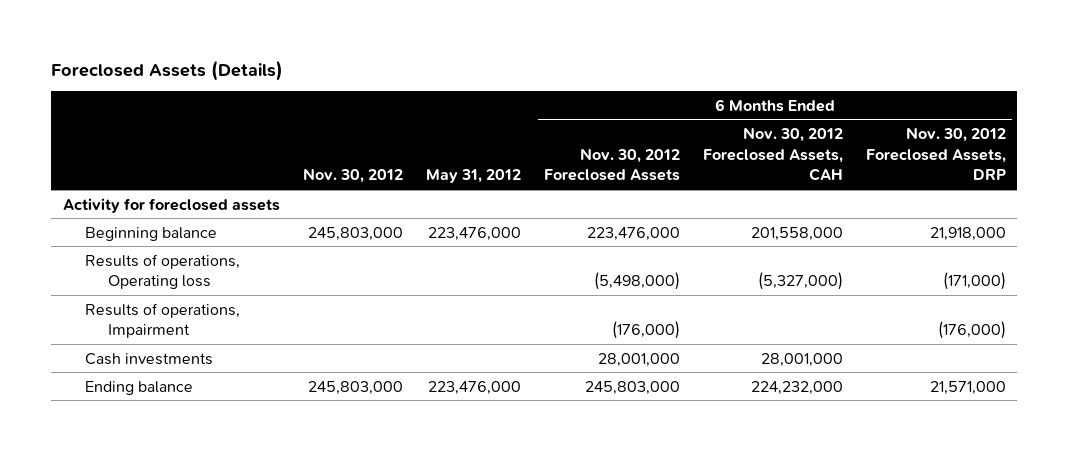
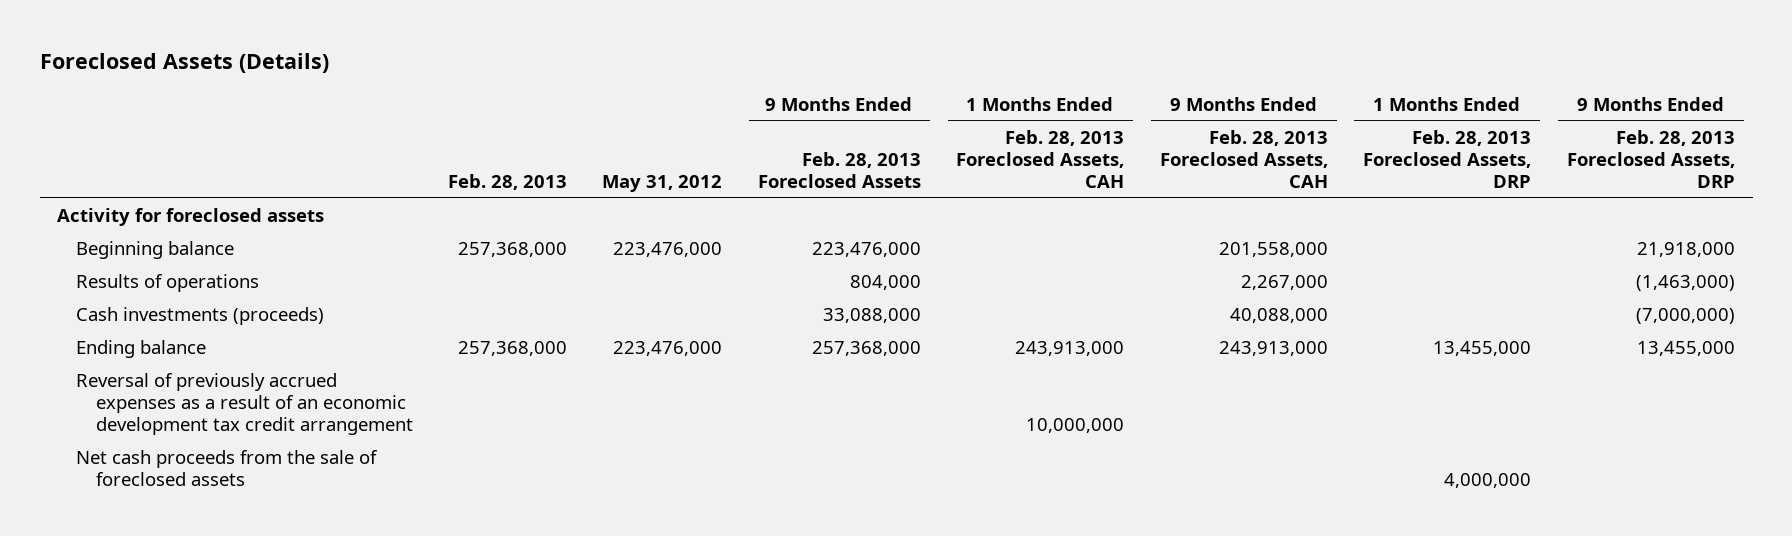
- | Nov. 30, 2012 | May 31, 2012 | 6 Months Ended Nov. 30, 2012 Foreclosed Assets | 6 Months Ended Nov. 30, 2012 Foreclosed Assets, CAH | 6 Months Ended Nov. 30, 2012 Foreclosed Assets, DRP
+ | Feb. 28, 2013 | May 31, 2012 | 9 Months Ended Feb. 28, 2013 Foreclosed Assets | 1 Months Ended Feb. 28, 2013 Foreclosed Assets, CAH | 9 Months Ended Feb. 28, 2013 Foreclosed Assets, CAH | 1 Months Ended Feb. 28, 2013 Foreclosed Assets, DRP | 9 Months Ended Feb. 28, 2013 Foreclosed Assets, DRP
- Results of operations, Operating loss | | | (5,498,000) | (5,327,000) | (171,000)
- Results of operations, Impairment | | | (176,000) | | (176,000)
- Cash investments | | | 28,001,000 | 28,001,000 |
+ Results of operations | | | 804,000 | | 2,267,000 | | (1,463,000)
+ Cash investments (proceeds) | | | 33,088,000 | | 40,088,000 | | (7,000,000)
+ Reversal of previously accrued expenses as a result of an economic development tax credit arrangement | | | | 10,000,000 | | |
+ Net cash proceeds from the sale of foreclosed assets | | | | | | 4,000,000 |

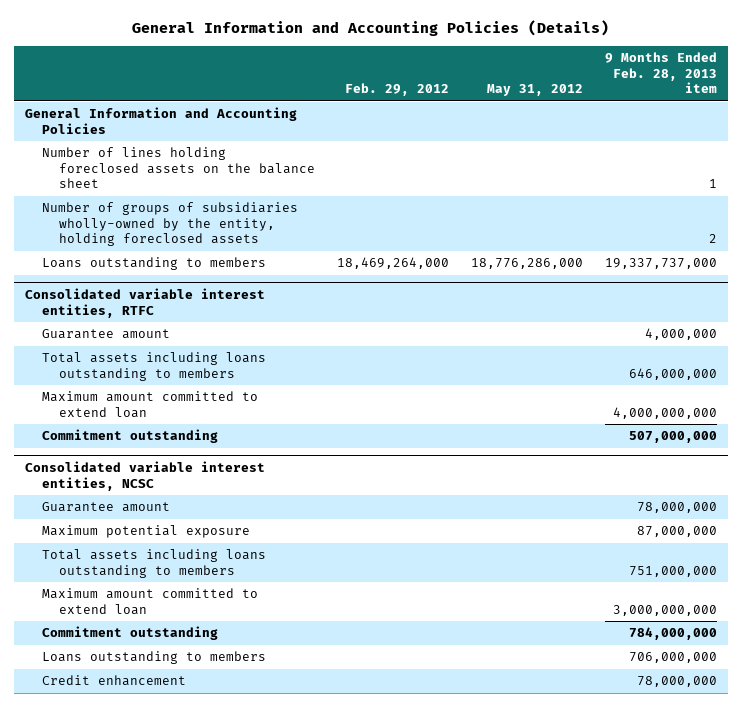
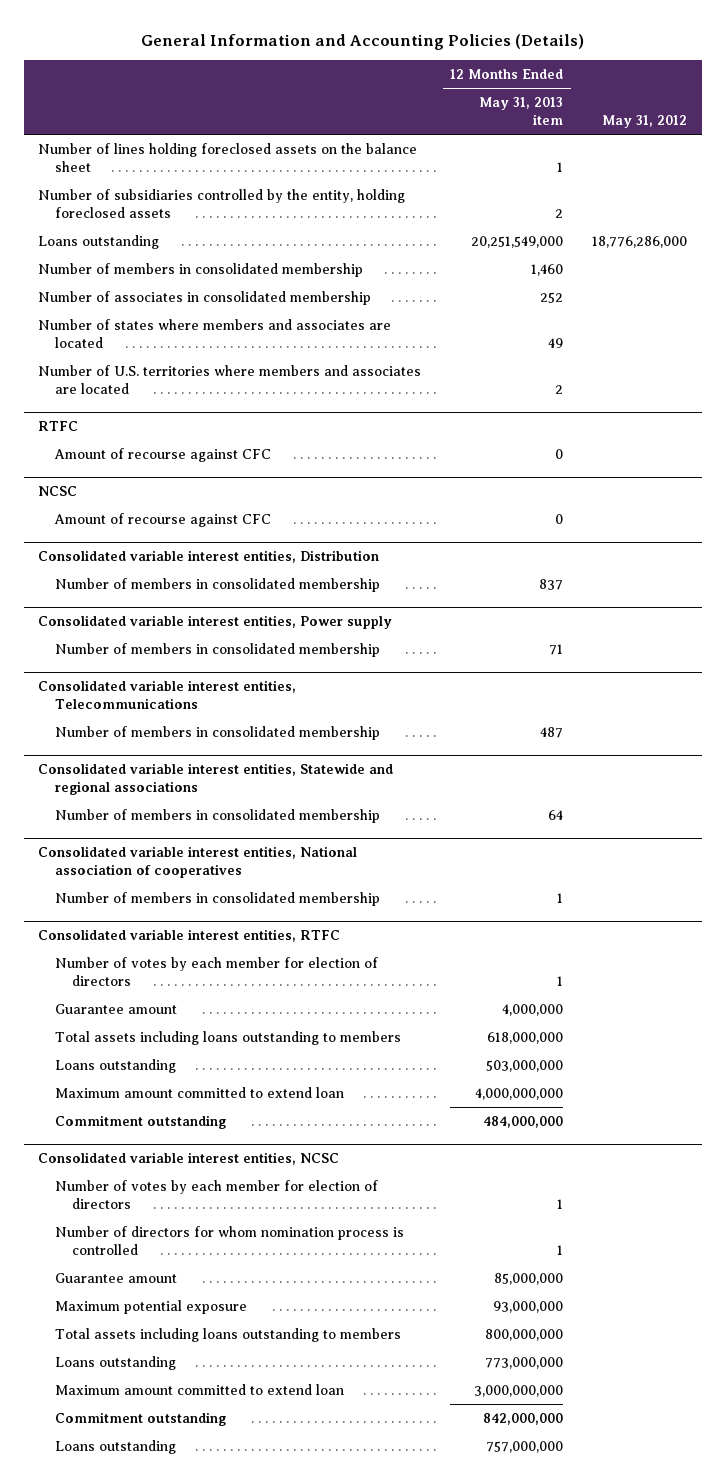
- | Feb. 29, 2012 | May 31, 2012 | 9 Months Ended Feb. 28, 2013 item
+ | 12 Months Ended May 31, 2013 item | May 31, 2012
- General Information and Accounting Policies
- Number of groups of subsidiaries wholly-owned by the entity, holding foreclosed assets | | | 2
- Loans outstanding to members | 18,469,264,000 | 18,776,286,000 | 19,337,737,000
+ Number of subsidiaries controlled by the entity, holding foreclosed assets | 2 |
+ Loans outstanding | 20,251,549,000 | 18,776,286,000
+ Number of members in consolidated membership | 1,460 |
+ Number of associates in consolidated membership | 252 |
+ Number of states where members and associates are located | 49 |
+ Number of U.S. territories where members and associates are located | 2 |
+ RTFC
+ Amount of recourse against CFC | 0 |
+ NCSC
+ Amount of recourse against CFC | 0 |
+ Consolidated variable interest entities, Distribution
+ Number of members in consolidated membership | 837 |
+ Consolidated variable interest entities, Power supply
+ Number of members in consolidated membership | 71 |
+ Consolidated variable interest entities, Telecommunications
+ Number of members in consolidated membership | 487 |
+ Consolidated variable interest entities, Statewide and regional associations
+ Number of members in consolidated membership | 64 |
+ Consolidated variable interest entities, National association of cooperatives
+ Number of members in consolidated membership | 1 |
@ Consolidated variable interest entities, RTFC
+ Number of votes by each member for election of directors | 1 |
+ Loans outstanding | 503,000,000 |
@ Consolidated variable interest entities, NCSC
+ Number of votes by each member for election of directors | 1 |
+ Number of directors for whom nomination process is controlled | 1 |
+ Loans outstanding | 773,000,000 |
- Loans outstanding to members | | | 706,000,000
- Credit enhancement | | | 78,000,000
+ Loans outstanding | 757,000,000 |

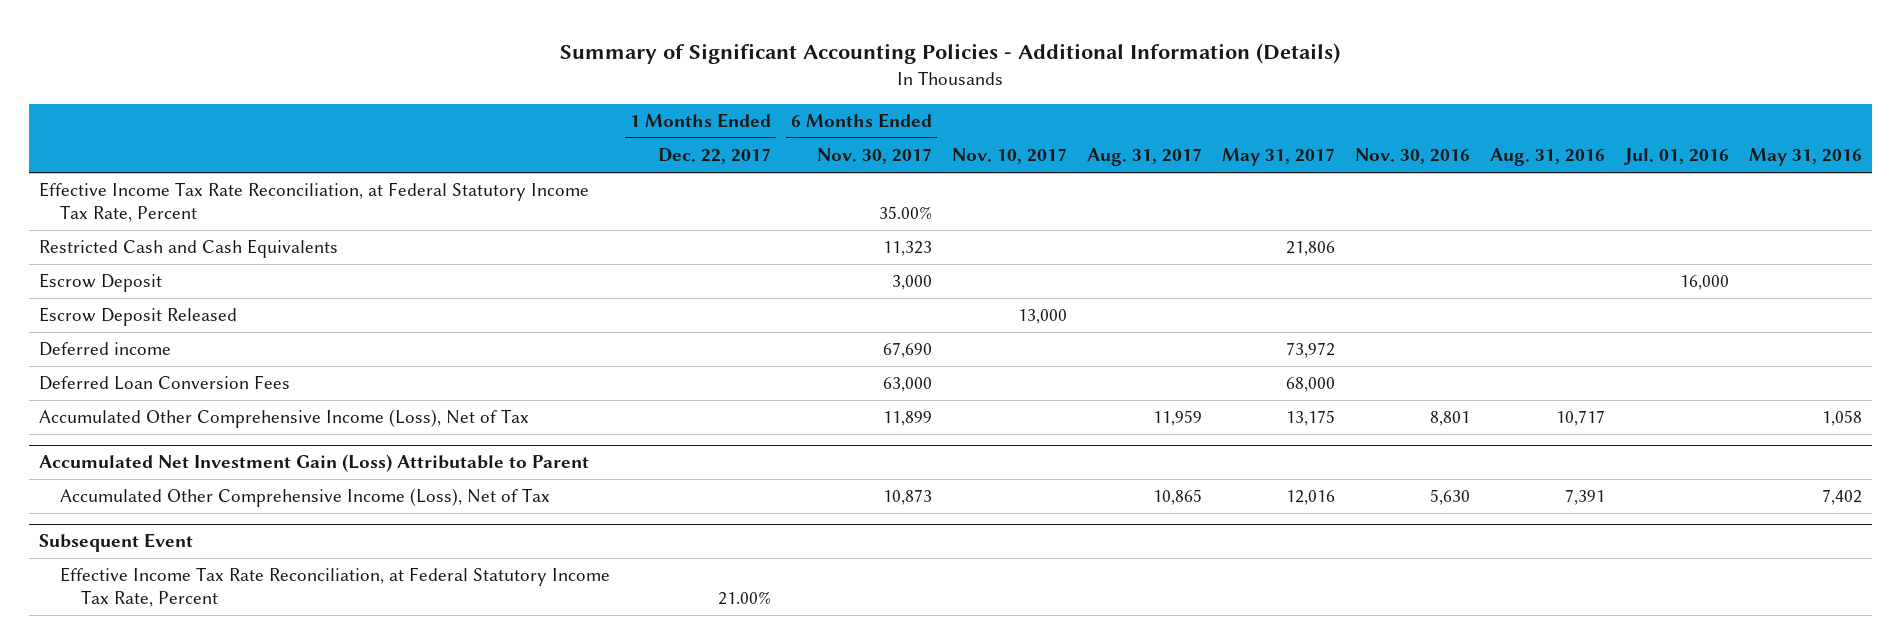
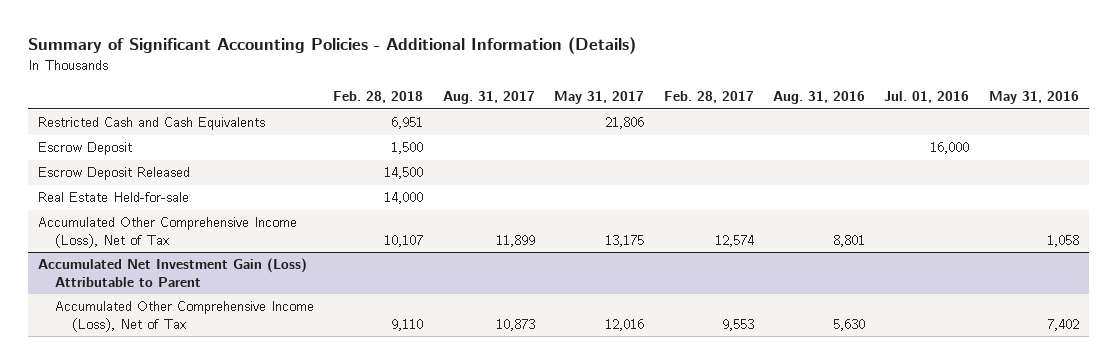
- | 1 Months Ended Dec. 22, 2017 | 6 Months Ended Nov. 30, 2017 | Nov. 10, 2017 | Aug. 31, 2017 | May 31, 2017 | Nov. 30, 2016 | Aug. 31, 2016 | Jul. 01, 2016 | May 31, 2016
+ | Feb. 28, 2018 | Aug. 31, 2017 | May 31, 2017 | Feb. 28, 2017 | Aug. 31, 2016 | Jul. 01, 2016 | May 31, 2016
- Effective Income Tax Rate Reconciliation, at Federal Statutory Income Tax Rate, Percent | | 35.00% | | | | | | |
- Deferred income | | 67,690 | | | 73,972 | | | |
- Deferred Loan Conversion Fees | | 63,000 | | | 68,000 | | | |
- Accumulated Other Comprehensive Income (Loss), Net of Tax | | 11,899 | | 11,959 | 13,175 | 8,801 | 10,717 | | 1,058
+ Real Estate Held-for-sale | 14,000 | | | | | |
+ Accumulated Other Comprehensive Income (Loss), Net of Tax | 10,107 | 11,899 | 13,175 | 12,574 | 8,801 | | 1,058
@ Accumulated Net Investment Gain (Loss) Attributable to Parent
- Accumulated Other Comprehensive Income (Loss), Net of Tax | | 10,873 | | 10,865 | 12,016 | 5,630 | 7,391 | | 7,402
- Subsequent Event
- Effective Income Tax Rate Reconciliation, at Federal Statutory Income Tax Rate, Percent | 21.00% | | | | | | | |
@ Accumulated Net Investment Gain (Loss) Attributable to Parent
+ Accumulated Other Comprehensive Income (Loss), Net of Tax | 9,110 | 10,873 | 12,016 | 9,553 | 5,630 | | 7,402

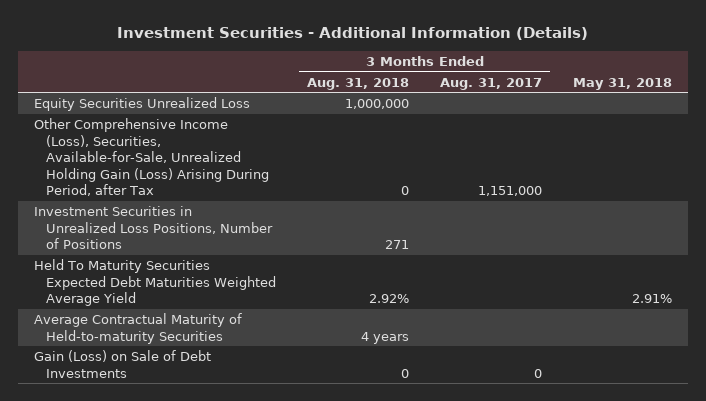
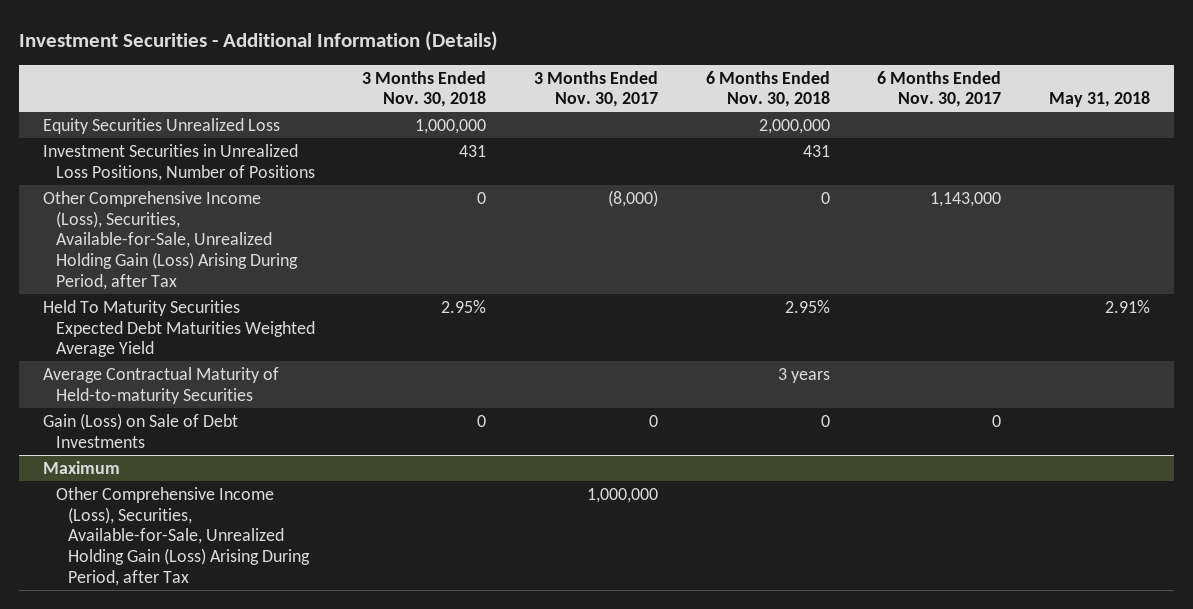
- | 3 Months Ended Aug. 31, 2018 | 3 Months Ended Aug. 31, 2017 | May 31, 2018
+ | 3 Months Ended Nov. 30, 2018 | 3 Months Ended Nov. 30, 2017 | 6 Months Ended Nov. 30, 2018 | 6 Months Ended Nov. 30, 2017 | May 31, 2018
moved down: Other Comprehensive Income (Loss), Securities, Available-for-Sale, Unrealized Holding Gain (Loss) Arising During Period, after Tax | 0 | (8,000) | 0 | 1,143,000 |
+ Maximum
+ Other Comprehensive Income (Loss), Securities, Available-for-Sale, Unrealized Holding Gain (Loss) Arising During Period, after Tax | | 1,000,000 | | |

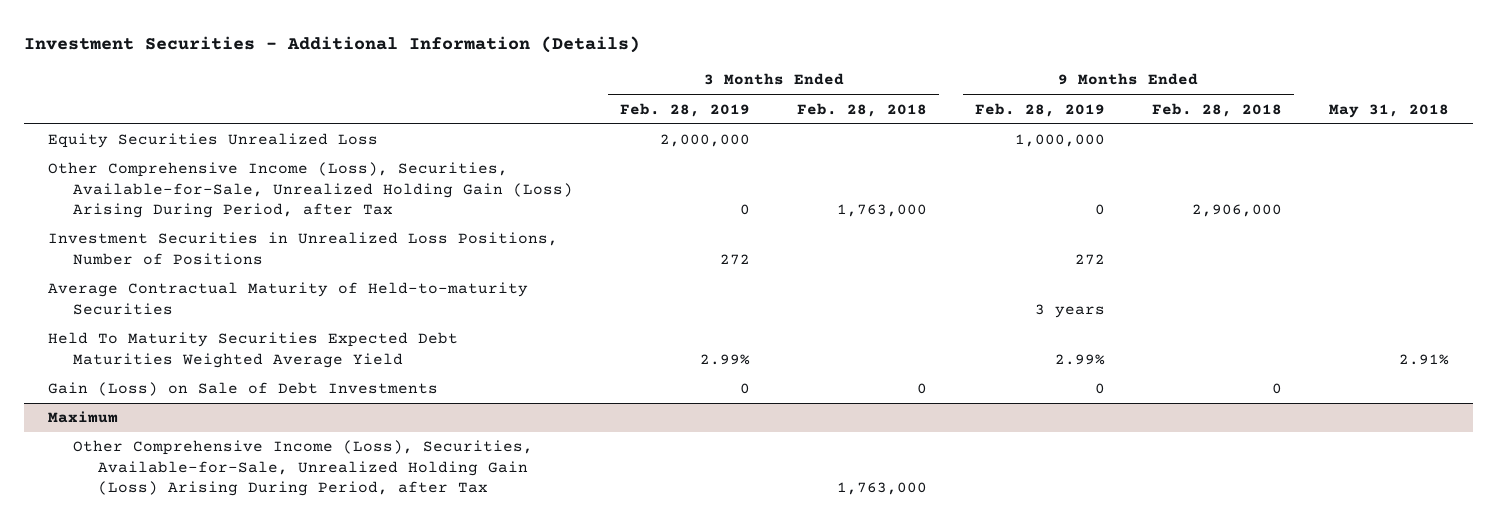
- | 3 Months Ended Nov. 30, 2018 | 3 Months Ended Nov. 30, 2017 | 6 Months Ended Nov. 30, 2018 | 6 Months Ended Nov. 30, 2017 | May 31, 2018
+ | 3 Months Ended Feb. 28, 2019 | 3 Months Ended Feb. 28, 2018 | 9 Months Ended Feb. 28, 2019 | 9 Months Ended Feb. 28, 2018 | May 31, 2018
moved down: Investment Securities in Unrealized Loss Positions, Number of Positions | 272 | | 272 | |
moved down: Held To Maturity Securities Expected Debt Maturities Weighted Average Yield | 2.99% | | 2.99% | | 2.91%

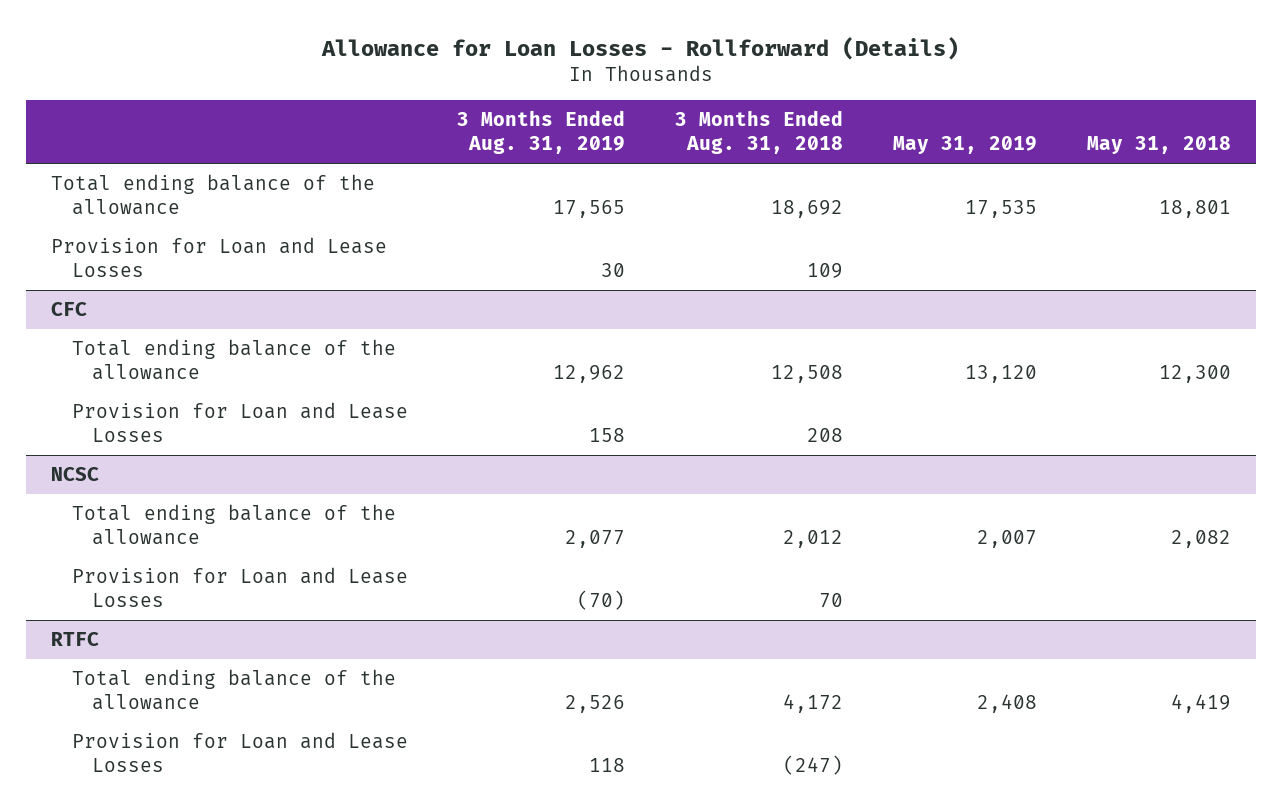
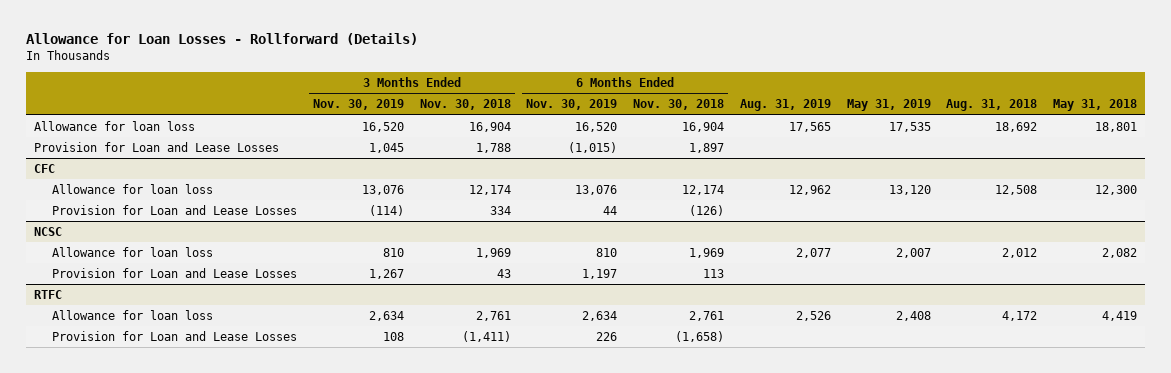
- | 3 Months Ended Aug. 31, 2019 | 3 Months Ended Aug. 31, 2018 | May 31, 2019 | May 31, 2018
+ | 3 Months Ended Nov. 30, 2019 | 3 Months Ended Nov. 30, 2018 | 6 Months Ended Nov. 30, 2019 | 6 Months Ended Nov. 30, 2018 | Aug. 31, 2019 | May 31, 2019 | Aug. 31, 2018 | May 31, 2018
- Total ending balance of the allowance | 17,565 | 18,692 | 17,535 | 18,801
+ Allowance for loan loss | 16,520 | 16,904 | 16,520 | 16,904 | 17,565 | 17,535 | 18,692 | 18,801
@ CFC
- Total ending balance of the allowance | 12,962 | 12,508 | 13,120 | 12,300
+ Allowance for loan loss | 13,076 | 12,174 | 13,076 | 12,174 | 12,962 | 13,120 | 12,508 | 12,300
@ NCSC
- Total ending balance of the allowance | 2,077 | 2,012 | 2,007 | 2,082
+ Allowance for loan loss | 810 | 1,969 | 810 | 1,969 | 2,077 | 2,007 | 2,012 | 2,082
@ RTFC
- Total ending balance of the allowance | 2,526 | 4,172 | 2,408 | 4,419
+ Allowance for loan loss | 2,634 | 2,761 | 2,634 | 2,761 | 2,526 | 2,408 | 4,172 | 4,419

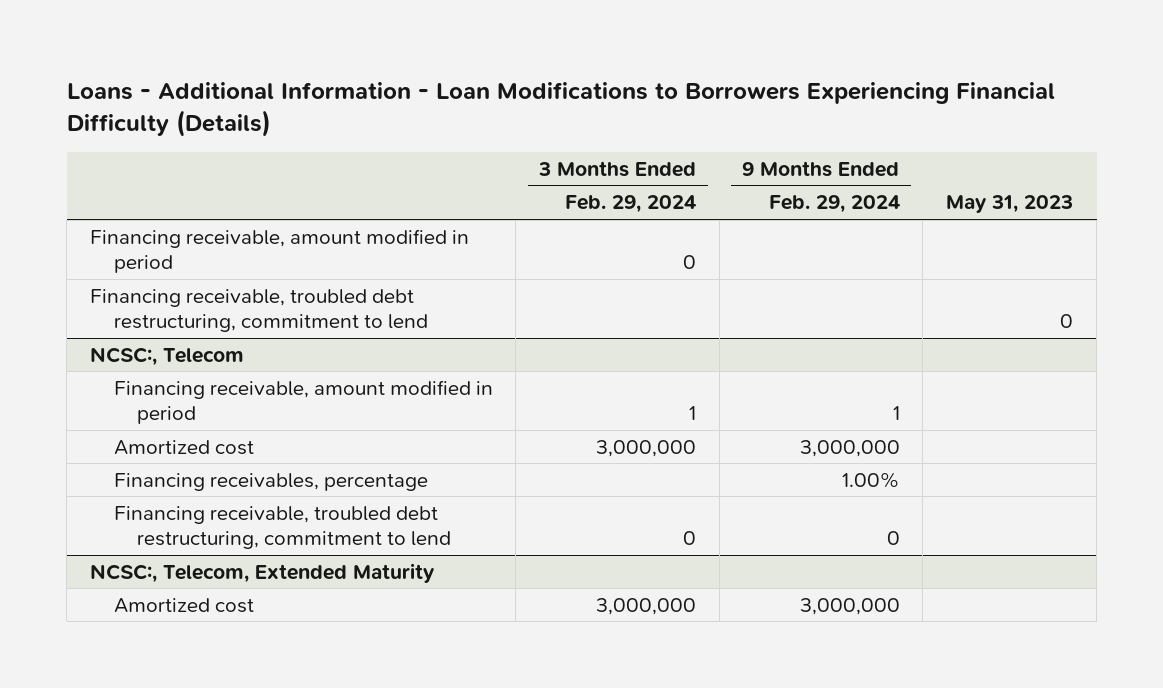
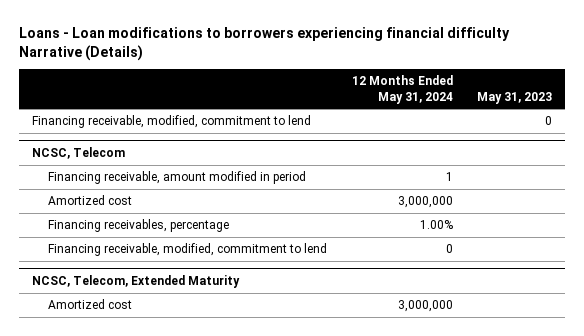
- Loans - Additional Information - Loan Modifications to Borrowers Experiencing Financial Difficulty (Details)
+ Loans - Loan modifications to borrowers experiencing financial difficulty Narrative (Details)
- | 3 Months Ended Feb. 29, 2024 | 9 Months Ended Feb. 29, 2024 | May 31, 2023
+ | 12 Months Ended May 31, 2024 | May 31, 2023
- Financing receivable, amount modified in period | 0 | |
- Financing receivable, troubled debt restructuring, commitment to lend | | | 0
- NCSC:, Telecom
+ Financing receivable, modified, commitment to lend | | 0
+ NCSC, Telecom
- Financing receivable, troubled debt restructuring, commitment to lend | 0 | 0 |
- NCSC:, Telecom, Extended Maturity
+ Financing receivable, modified, commitment to lend | 0 |
+ NCSC, Telecom, Extended Maturity

